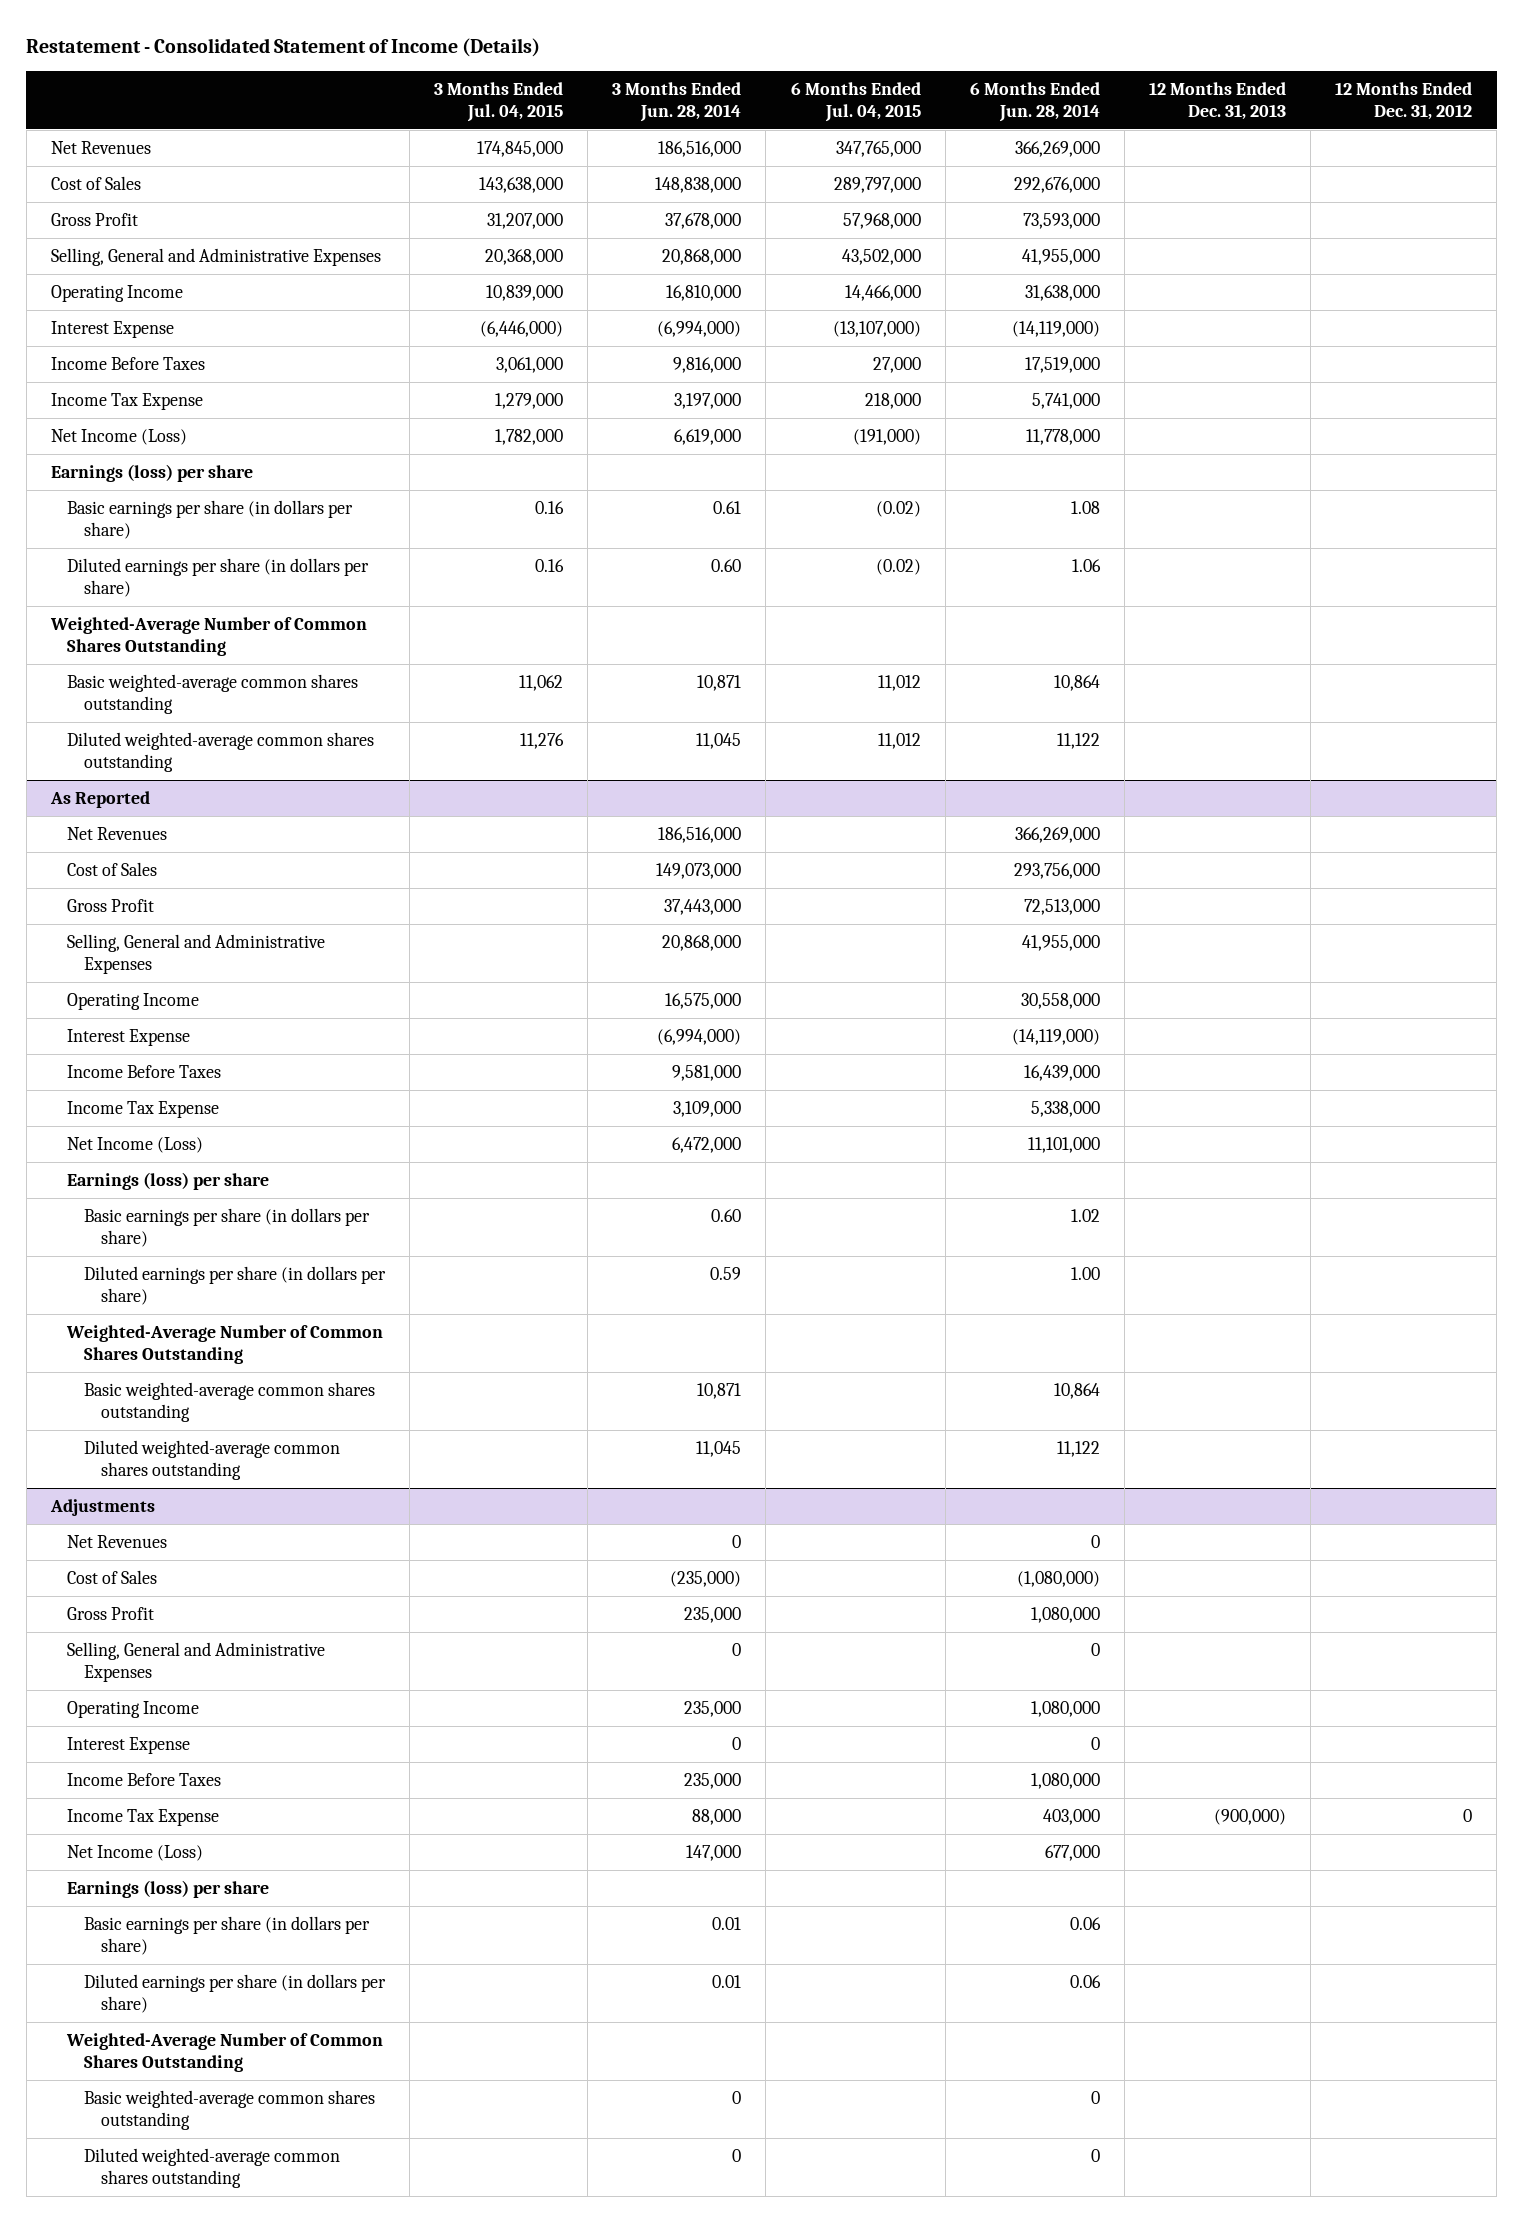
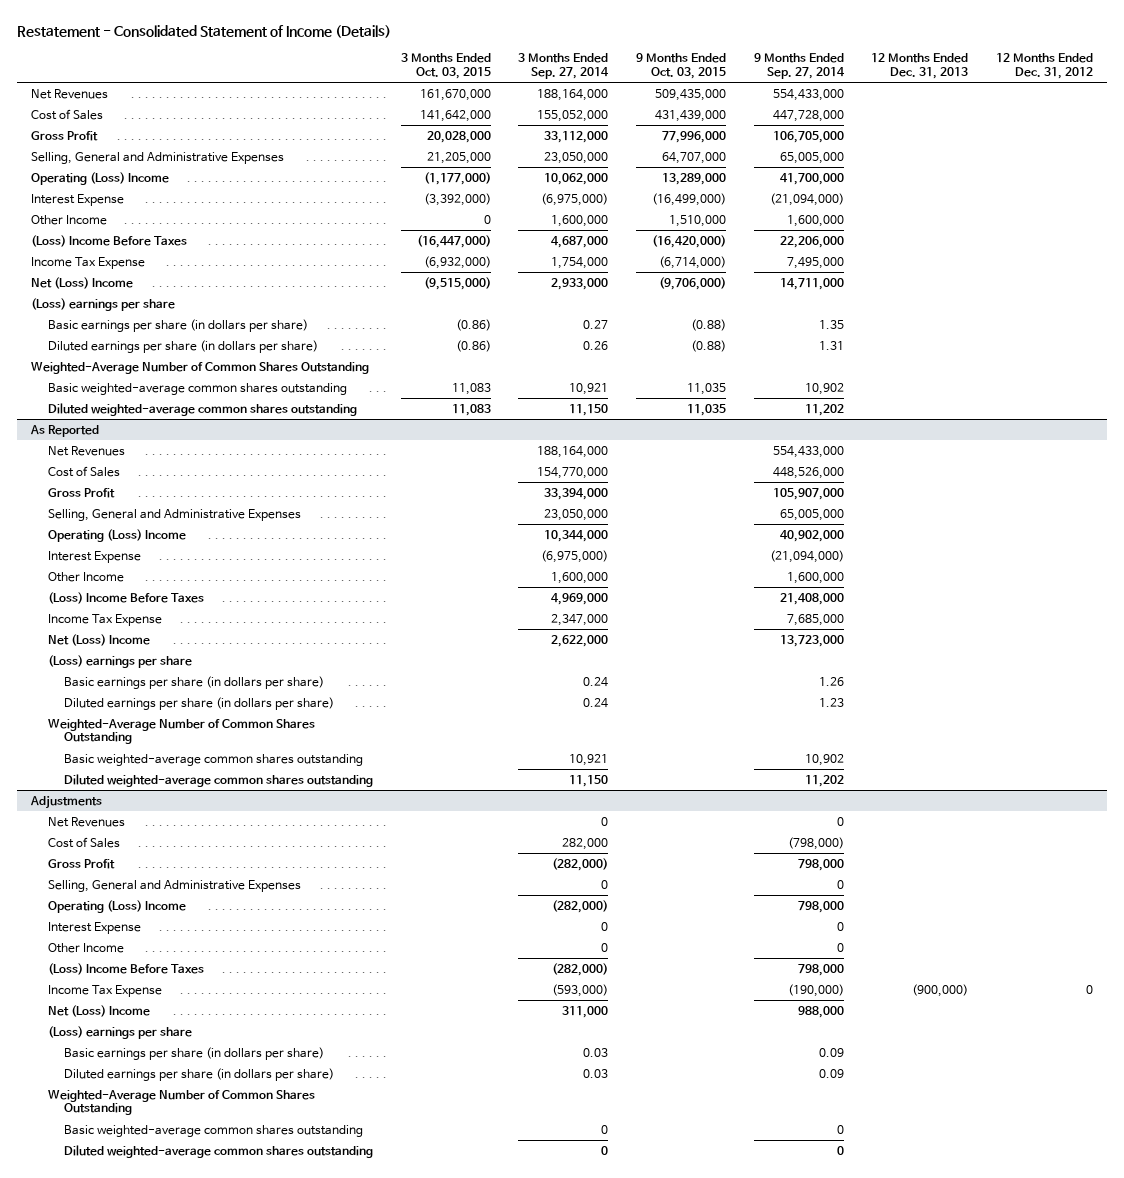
- | 3 Months Ended Jul. 04, 2015 | 3 Months Ended Jun. 28, 2014 | 6 Months Ended Jul. 04, 2015 | 6 Months Ended Jun. 28, 2014 | 12 Months Ended Dec. 31, 2013 | 12 Months Ended Dec. 31, 2012
+ | 3 Months Ended Oct. 03, 2015 | 3 Months Ended Sep. 27, 2014 | 9 Months Ended Oct. 03, 2015 | 9 Months Ended Sep. 27, 2014 | 12 Months Ended Dec. 31, 2013 | 12 Months Ended Dec. 31, 2012
- Operating Income | 10,839,000 | 16,810,000 | 14,466,000 | 31,638,000 | |
+ Operating (Loss) Income | (1,177,000) | 10,062,000 | 13,289,000 | 41,700,000 | |
- Income Before Taxes | 3,061,000 | 9,816,000 | 27,000 | 17,519,000 | |
+ Other Income | 0 | 1,600,000 | 1,510,000 | 1,600,000 | |
+ (Loss) Income Before Taxes | (16,447,000) | 4,687,000 | (16,420,000) | 22,206,000 | |
- Net Income (Loss) | 1,782,000 | 6,619,000 | (191,000) | 11,778,000 | |
- Earnings (loss) per share
+ Net (Loss) Income | (9,515,000) | 2,933,000 | (9,706,000) | 14,711,000 | |
+ (Loss) earnings per share
@ As Reported
- Operating Income | | 16,575,000 | | 30,558,000 | |
+ Operating (Loss) Income | | 10,344,000 | | 40,902,000 | |
- Income Before Taxes | | 9,581,000 | | 16,439,000 | |
+ Other Income | | 1,600,000 | | 1,600,000 | |
+ (Loss) Income Before Taxes | | 4,969,000 | | 21,408,000 | |
- Net Income (Loss) | | 6,472,000 | | 11,101,000 | |
- Earnings (loss) per share
+ Net (Loss) Income | | 2,622,000 | | 13,723,000 | |
+ (Loss) earnings per share
@ Adjustments
- Operating Income | | 235,000 | | 1,080,000 | |
+ Operating (Loss) Income | | (282,000) | | 798,000 | |
- Income Before Taxes | | 235,000 | | 1,080,000 | |
+ Other Income | | 0 | | 0 | |
+ (Loss) Income Before Taxes | | (282,000) | | 798,000 | |
- Net Income (Loss) | | 147,000 | | 677,000 | |
- Earnings (loss) per share
+ Net (Loss) Income | | 311,000 | | 988,000 | |
+ (Loss) earnings per share

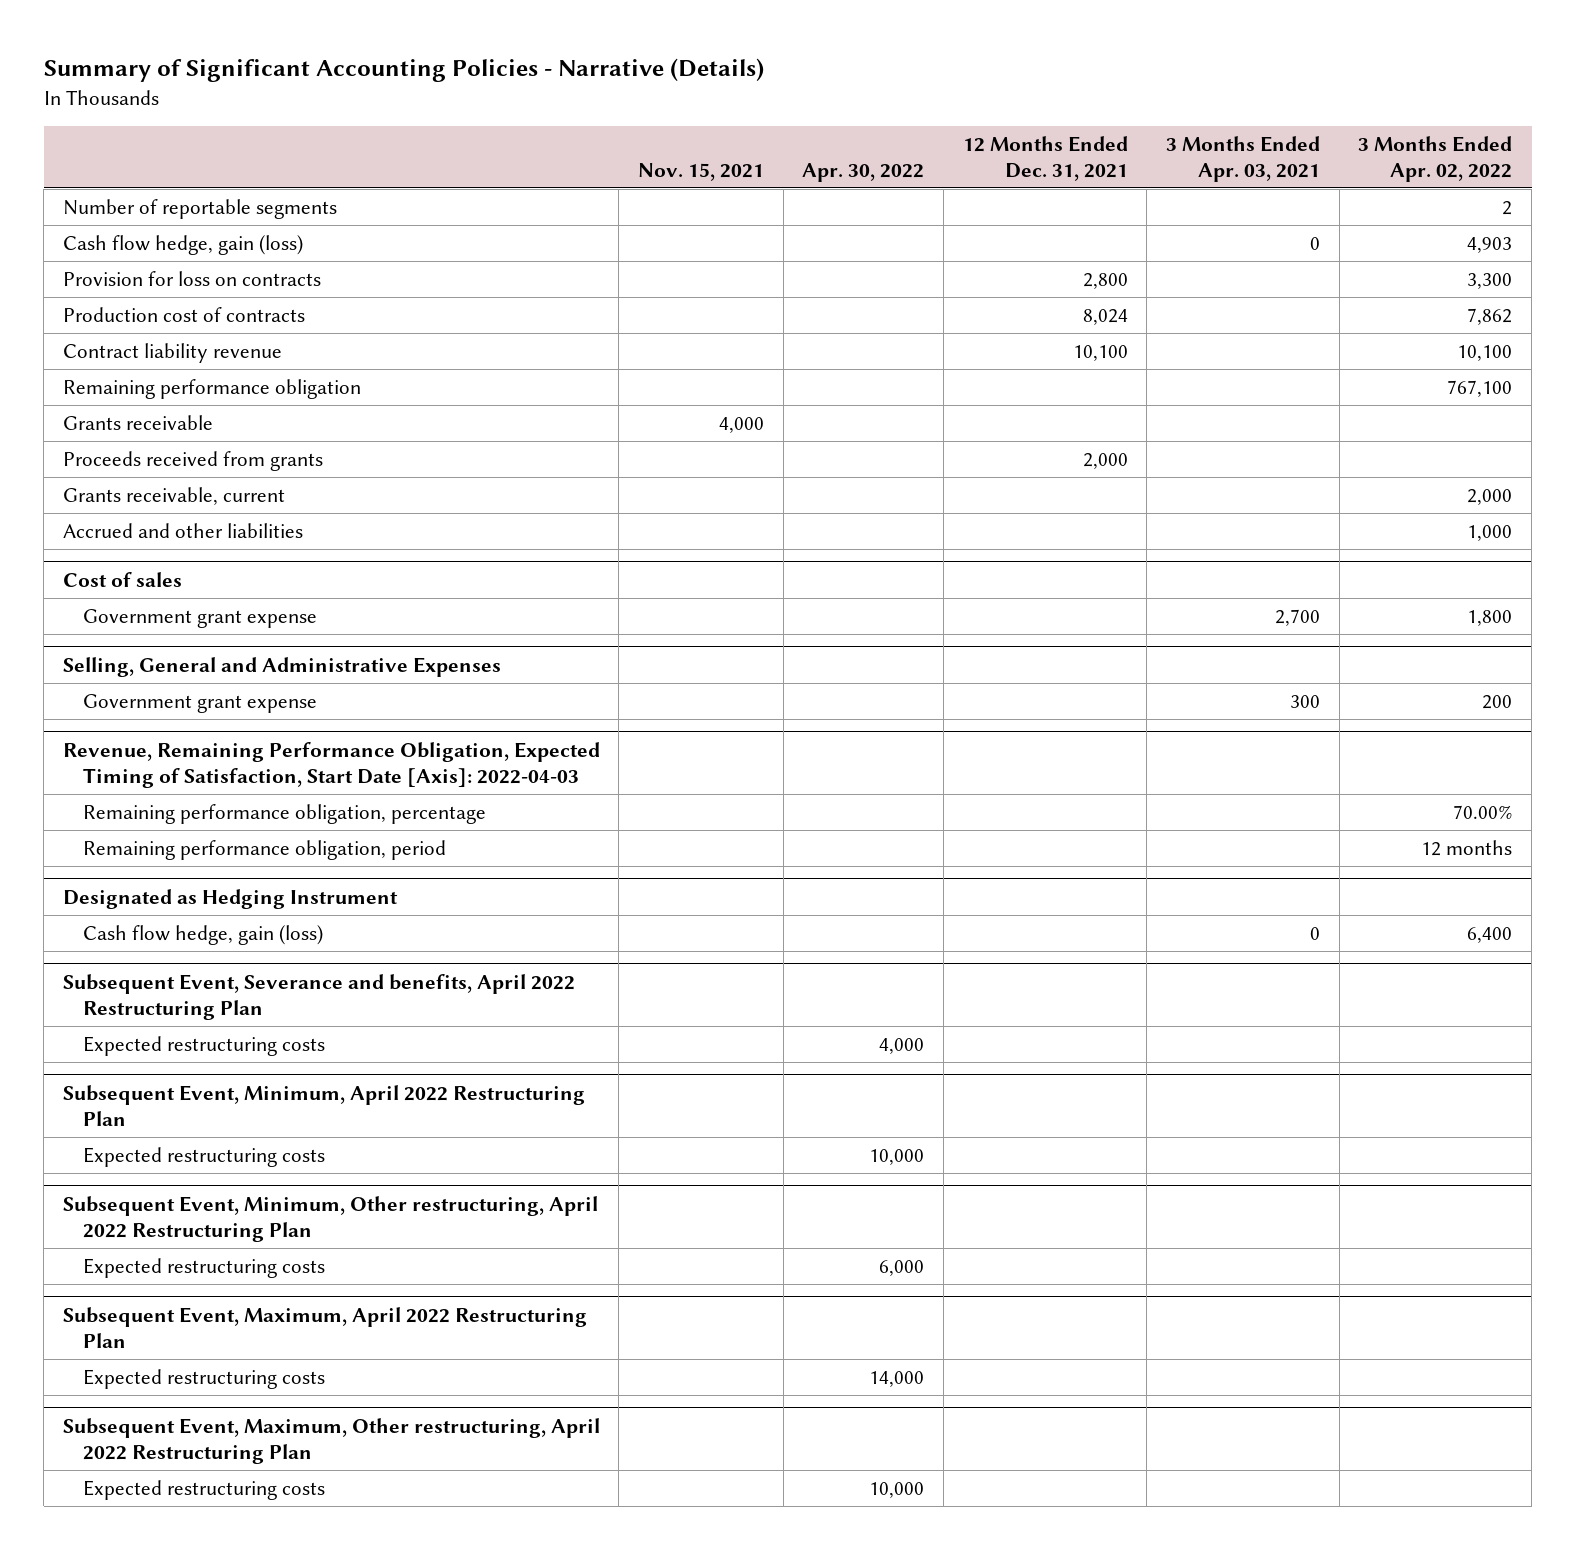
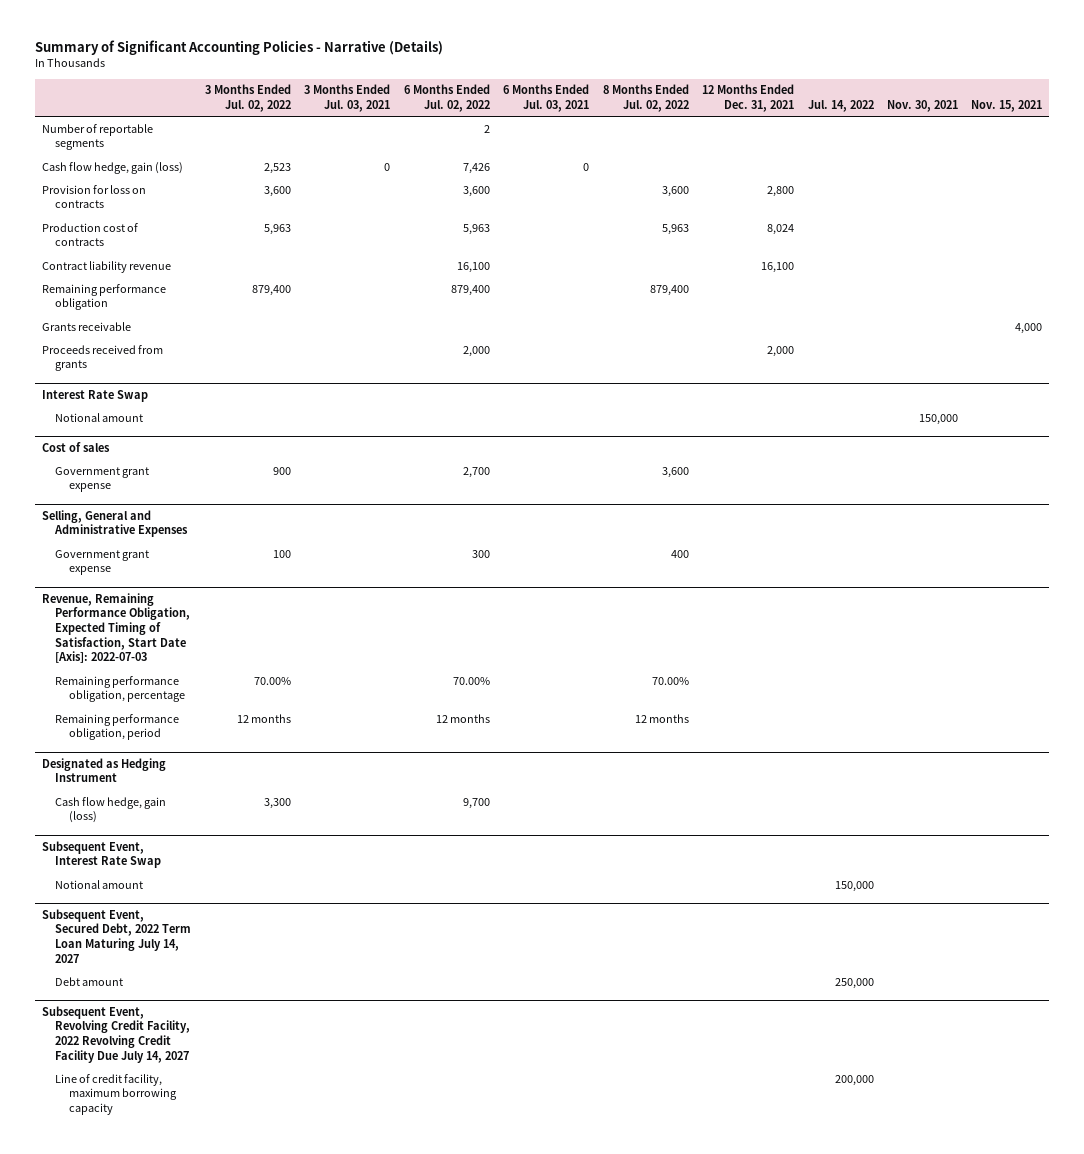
- | Nov. 15, 2021 | Apr. 30, 2022 | 12 Months Ended Dec. 31, 2021 | 3 Months Ended Apr. 03, 2021 | 3 Months Ended Apr. 02, 2022
+ | 3 Months Ended Jul. 02, 2022 | 3 Months Ended Jul. 03, 2021 | 6 Months Ended Jul. 02, 2022 | 6 Months Ended Jul. 03, 2021 | 8 Months Ended Jul. 02, 2022 | 12 Months Ended Dec. 31, 2021 | Jul. 14, 2022 | Nov. 30, 2021 | Nov. 15, 2021
- Contract liability revenue | | | 10,100 | | 10,100
+ Contract liability revenue | | | 16,100 | | | 16,100 | | |
- Grants receivable, current | | | | | 2,000
- Accrued and other liabilities | | | | | 1,000
+ Interest Rate Swap
+ Notional amount | | | | | | | | 150,000 |
- Revenue, Remaining Performance Obligation, Expected Timing of Satisfaction, Start Date [Axis]: 2022-04-03
- Remaining performance obligation, percentage | | | | | 70.00%
- Remaining performance obligation, period | | | | | 12 months
+ Revenue, Remaining Performance Obligation, Expected Timing of Satisfaction, Start Date [Axis]: 2022-07-03
+ Remaining performance obligation, percentage | 70.00% | | 70.00% | | 70.00% | | | |
+ Remaining performance obligation, period | 12 months | | 12 months | | 12 months | | | |
- Subsequent Event, Severance and benefits, April 2022 Restructuring Plan
- Expected restructuring costs | | 4,000 | | |
- Subsequent Event, Minimum, April 2022 Restructuring Plan
- Expected restructuring costs | | 10,000 | | |
- Subsequent Event, Minimum, Other restructuring, April 2022 Restructuring Plan
- Expected restructuring costs | | 6,000 | | |
- Subsequent Event, Maximum, April 2022 Restructuring Plan
- Expected restructuring costs | | 14,000 | | |
- Subsequent Event, Maximum, Other restructuring, April 2022 Restructuring Plan
- Expected restructuring costs | | 10,000 | | |
+ Subsequent Event, Interest Rate Swap
+ Notional amount | | | | | | | 150,000 | |
+ Subsequent Event, Secured Debt, 2022 Term Loan Maturing July 14, 2027
+ Debt amount | | | | | | | 250,000 | |
+ Subsequent Event, Revolving Credit Facility, 2022 Revolving Credit Facility Due July 14, 2027
+ Line of credit facility, maximum borrowing capacity | | | | | | | 200,000 | |

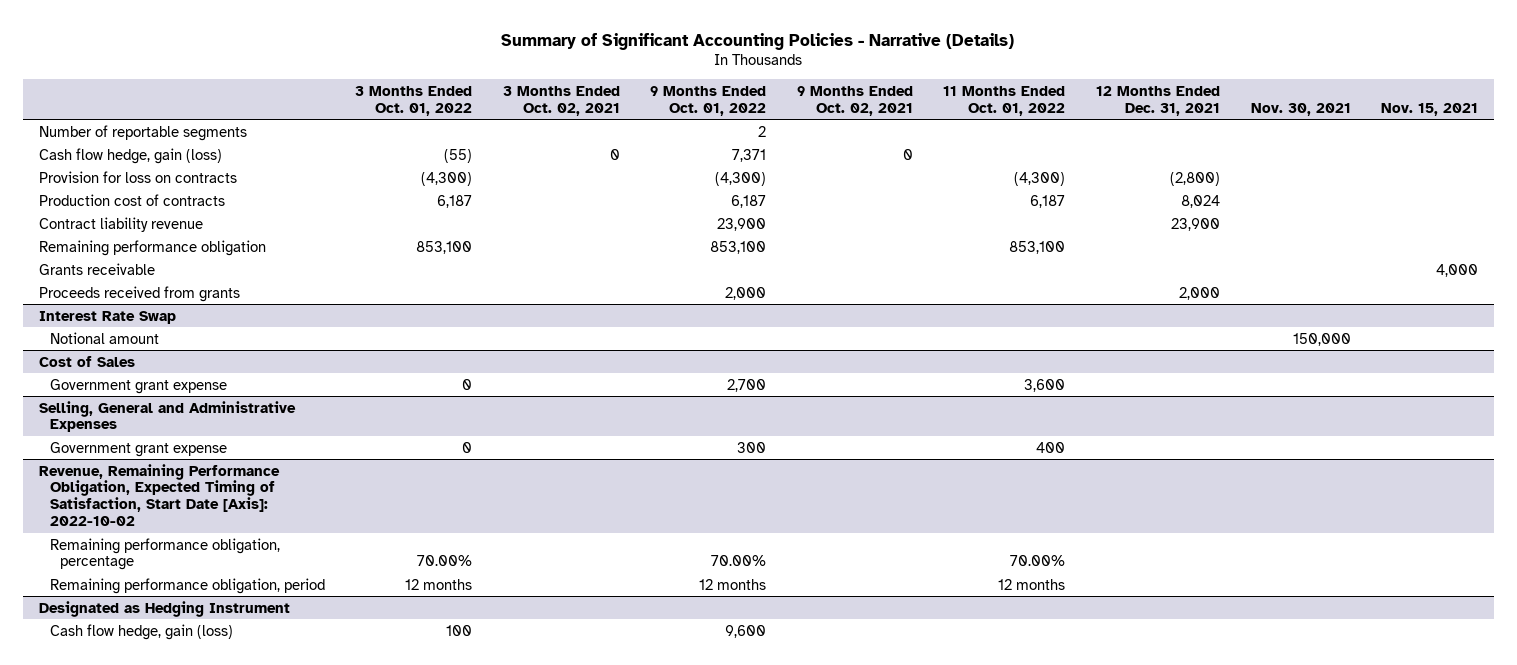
- | 3 Months Ended Jul. 02, 2022 | 3 Months Ended Jul. 03, 2021 | 6 Months Ended Jul. 02, 2022 | 6 Months Ended Jul. 03, 2021 | 8 Months Ended Jul. 02, 2022 | 12 Months Ended Dec. 31, 2021 | Jul. 14, 2022 | Nov. 30, 2021 | Nov. 15, 2021
+ | 3 Months Ended Oct. 01, 2022 | 3 Months Ended Oct. 02, 2021 | 9 Months Ended Oct. 01, 2022 | 9 Months Ended Oct. 02, 2021 | 11 Months Ended Oct. 01, 2022 | 12 Months Ended Dec. 31, 2021 | Nov. 30, 2021 | Nov. 15, 2021
- Provision for loss on contracts | 3,600 | | 3,600 | | 3,600 | 2,800 | | |
+ Provision for loss on contracts | (4,300) | | (4,300) | | (4,300) | (2,800) | |
- Contract liability revenue | | | 16,100 | | | 16,100 | | |
+ Contract liability revenue | | | 23,900 | | | 23,900 | |
- Cost of sales
+ Cost of Sales
- Revenue, Remaining Performance Obligation, Expected Timing of Satisfaction, Start Date [Axis]: 2022-07-03
- Remaining performance obligation, percentage | 70.00% | | 70.00% | | 70.00% | | | |
- Remaining performance obligation, period | 12 months | | 12 months | | 12 months | | | |
+ Revenue, Remaining Performance Obligation, Expected Timing of Satisfaction, Start Date [Axis]: 2022-10-02
+ Remaining performance obligation, percentage | 70.00% | | 70.00% | | 70.00% | | |
+ Remaining performance obligation, period | 12 months | | 12 months | | 12 months | | |
- Subsequent Event, Interest Rate Swap
- Notional amount | | | | | | | 150,000 | |
- Subsequent Event, Secured Debt, 2022 Term Loan Maturing July 14, 2027
- Debt amount | | | | | | | 250,000 | |
- Subsequent Event, Revolving Credit Facility, 2022 Revolving Credit Facility Due July 14, 2027
- Line of credit facility, maximum borrowing capacity | | | | | | | 200,000 | |

